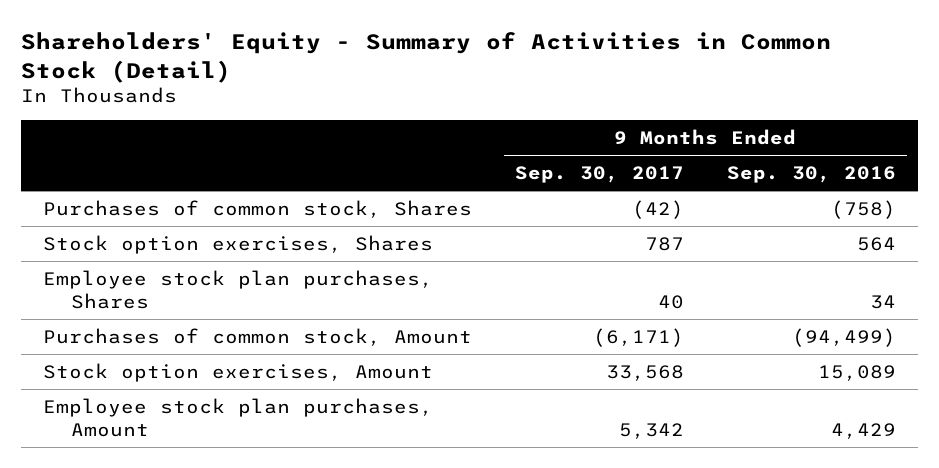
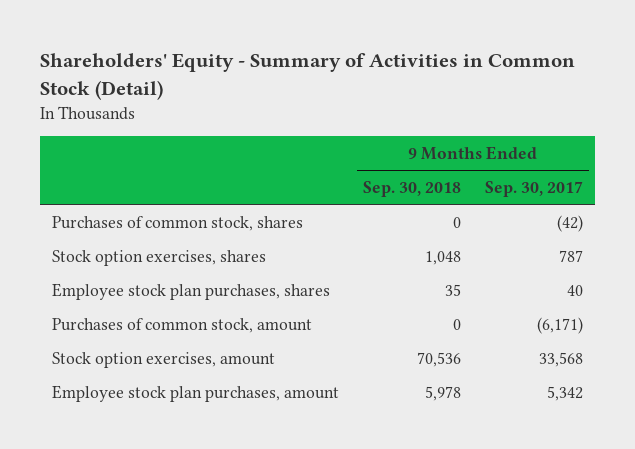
- | 9 Months Ended Sep. 30, 2017 | 9 Months Ended Sep. 30, 2016
+ | 9 Months Ended Sep. 30, 2018 | 9 Months Ended Sep. 30, 2017
- Purchases of common stock, Shares | (42) | (758)
- Stock option exercises, Shares | 787 | 564
- Employee stock plan purchases, Shares | 40 | 34
- Purchases of common stock, Amount | (6,171) | (94,499)
- Stock option exercises, Amount | 33,568 | 15,089
- Employee stock plan purchases, Amount | 5,342 | 4,429
+ Purchases of common stock, shares | 0 | (42)
+ Stock option exercises, shares | 1,048 | 787
+ Employee stock plan purchases, shares | 35 | 40
+ Purchases of common stock, amount | 0 | (6,171)
+ Stock option exercises, amount | 70,536 | 33,568
+ Employee stock plan purchases, amount | 5,978 | 5,342

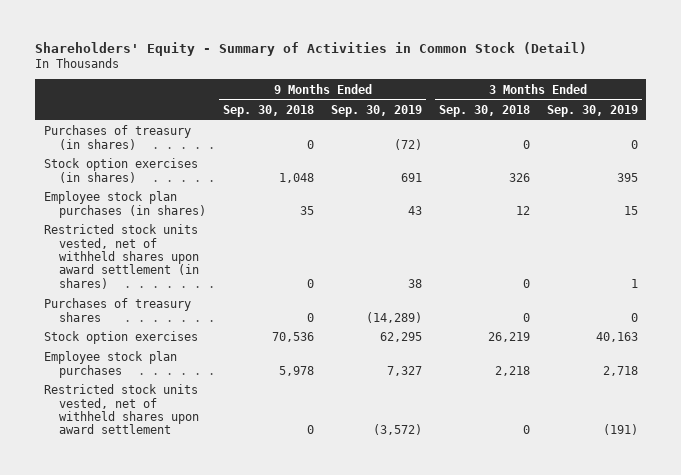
- | 9 Months Ended Sep. 30, 2018 | 9 Months Ended Sep. 30, 2017
+ | 9 Months Ended Sep. 30, 2018 | 9 Months Ended Sep. 30, 2019 | 3 Months Ended Sep. 30, 2018 | 3 Months Ended Sep. 30, 2019
- Purchases of common stock, shares | 0 | (42)
- Stock option exercises, shares | 1,048 | 787
- Employee stock plan purchases, shares | 35 | 40
- Purchases of common stock, amount | 0 | (6,171)
- Stock option exercises, amount | 70,536 | 33,568
- Employee stock plan purchases, amount | 5,978 | 5,342
+ Purchases of treasury (in shares) | 0 | (72) | 0 | 0
+ Stock option exercises (in shares) | 1,048 | 691 | 326 | 395
+ Employee stock plan purchases (in shares) | 35 | 43 | 12 | 15
+ Restricted stock units vested, net of withheld shares upon award settlement (in shares) | 0 | 38 | 0 | 1
+ Purchases of treasury shares | 0 | (14,289) | 0 | 0
+ Stock option exercises | 70,536 | 62,295 | 26,219 | 40,163
+ Employee stock plan purchases | 5,978 | 7,327 | 2,218 | 2,718
+ Restricted stock units vested, net of withheld shares upon award settlement | 0 | (3,572) | 0 | (191)

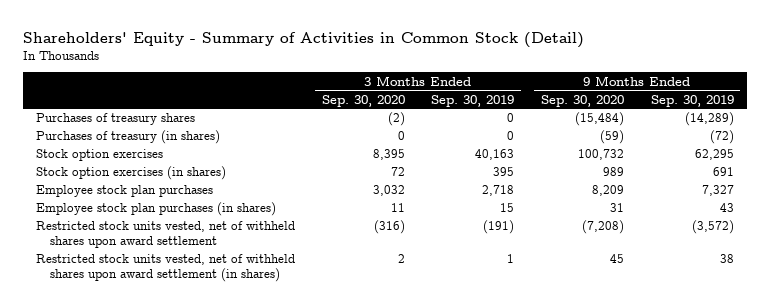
- | 9 Months Ended Sep. 30, 2018 | 9 Months Ended Sep. 30, 2019 | 3 Months Ended Sep. 30, 2018 | 3 Months Ended Sep. 30, 2019
+ | 3 Months Ended Sep. 30, 2020 | 3 Months Ended Sep. 30, 2019 | 9 Months Ended Sep. 30, 2020 | 9 Months Ended Sep. 30, 2019
moved down: Purchases of treasury (in shares) | 0 | 0 | (59) | (72)
moved down: Stock option exercises (in shares) | 72 | 395 | 989 | 691
moved down: Employee stock plan purchases (in shares) | 11 | 15 | 31 | 43
moved down: Restricted stock units vested, net of withheld shares upon award settlement (in shares) | 2 | 1 | 45 | 38

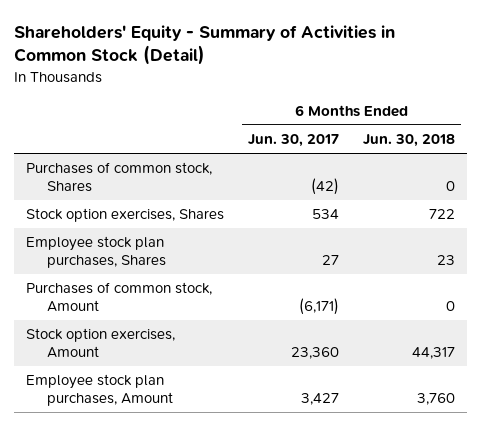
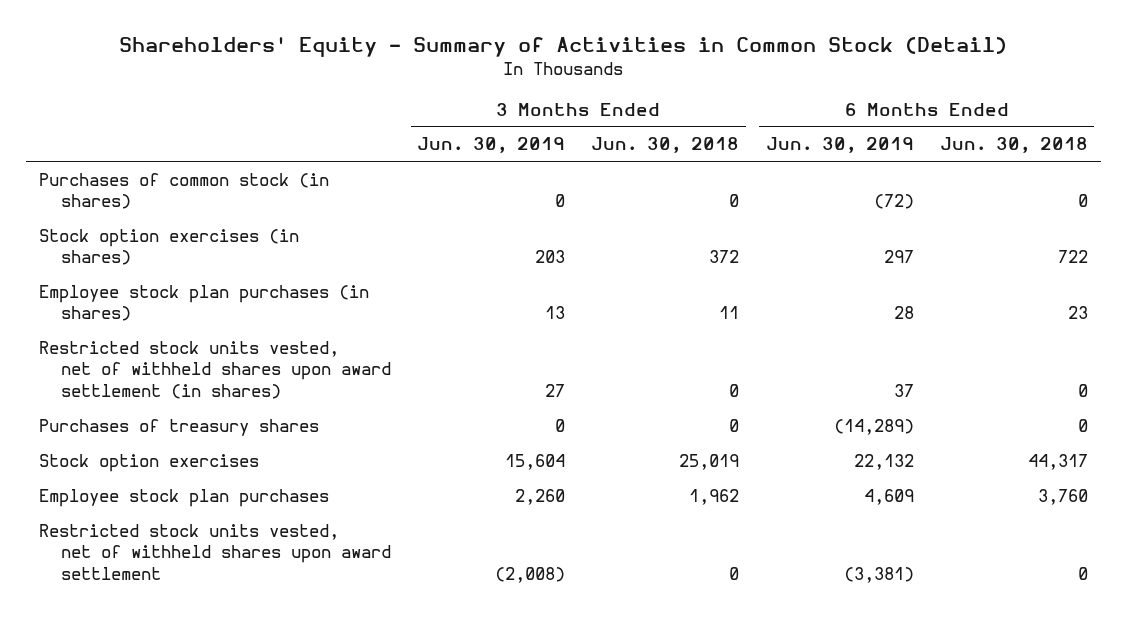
- | 6 Months Ended Jun. 30, 2017 | 6 Months Ended Jun. 30, 2018
+ | 3 Months Ended Jun. 30, 2019 | 3 Months Ended Jun. 30, 2018 | 6 Months Ended Jun. 30, 2019 | 6 Months Ended Jun. 30, 2018
- Purchases of common stock, Shares | (42) | 0
- Stock option exercises, Shares | 534 | 722
- Employee stock plan purchases, Shares | 27 | 23
- Purchases of common stock, Amount | (6,171) | 0
- Stock option exercises, Amount | 23,360 | 44,317
- Employee stock plan purchases, Amount | 3,427 | 3,760
+ Purchases of common stock (in shares) | 0 | 0 | (72) | 0
+ Stock option exercises (in shares) | 203 | 372 | 297 | 722
+ Employee stock plan purchases (in shares) | 13 | 11 | 28 | 23
+ Restricted stock units vested, net of withheld shares upon award settlement (in shares) | 27 | 0 | 37 | 0
+ Purchases of treasury shares | 0 | 0 | (14,289) | 0
+ Stock option exercises | 15,604 | 25,019 | 22,132 | 44,317
+ Employee stock plan purchases | 2,260 | 1,962 | 4,609 | 3,760
+ Restricted stock units vested, net of withheld shares upon award settlement | (2,008) | 0 | (3,381) | 0

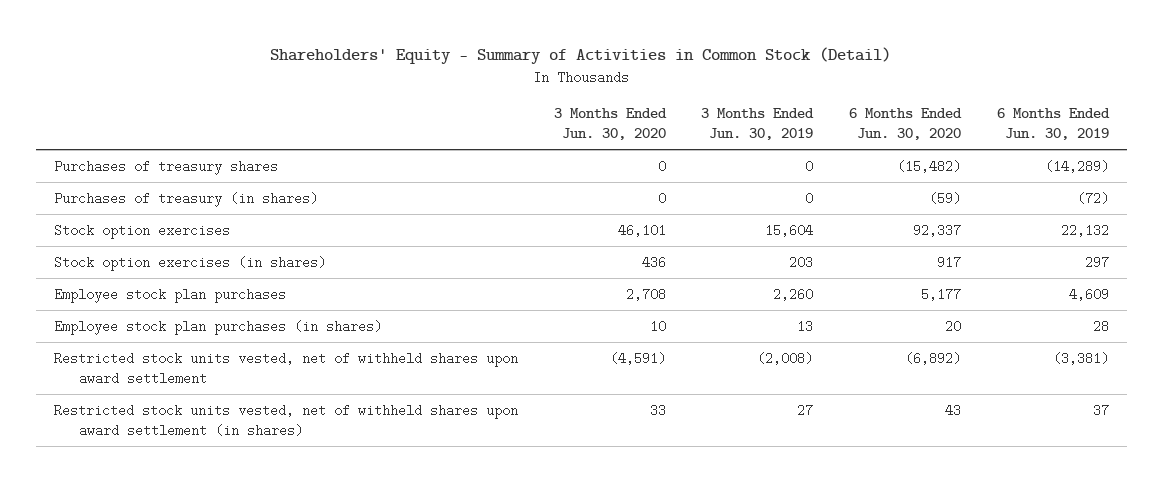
- | 3 Months Ended Jun. 30, 2019 | 3 Months Ended Jun. 30, 2018 | 6 Months Ended Jun. 30, 2019 | 6 Months Ended Jun. 30, 2018
+ | 3 Months Ended Jun. 30, 2020 | 3 Months Ended Jun. 30, 2019 | 6 Months Ended Jun. 30, 2020 | 6 Months Ended Jun. 30, 2019
- Purchases of common stock (in shares) | 0 | 0 | (72) | 0
+ Purchases of treasury (in shares) | 0 | 0 | (59) | (72)
moved down: Stock option exercises (in shares) | 436 | 203 | 917 | 297
moved down: Employee stock plan purchases (in shares) | 10 | 13 | 20 | 28
moved down: Restricted stock units vested, net of withheld shares upon award settlement (in shares) | 33 | 27 | 43 | 37

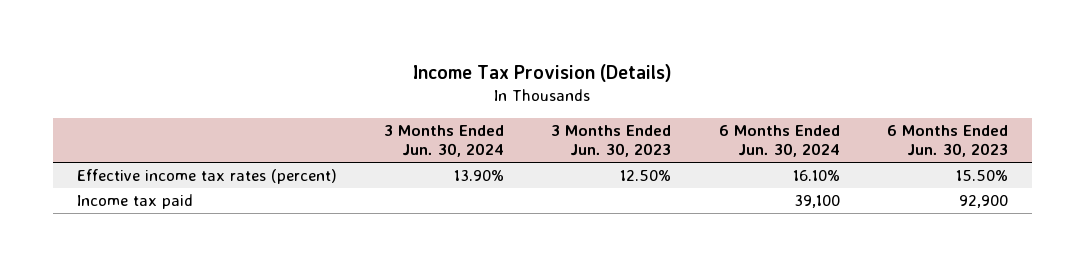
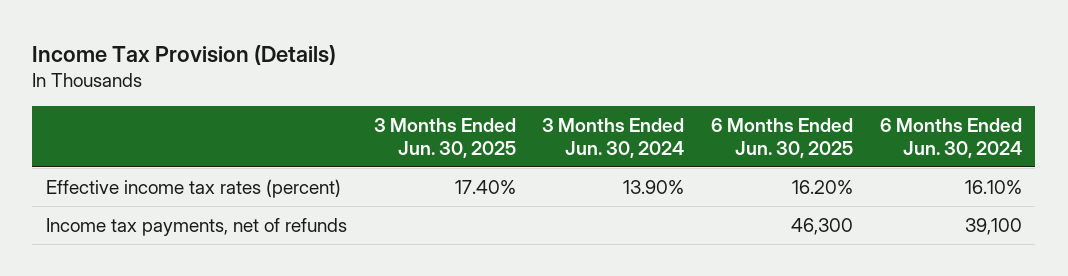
- | 3 Months Ended Jun. 30, 2024 | 3 Months Ended Jun. 30, 2023 | 6 Months Ended Jun. 30, 2024 | 6 Months Ended Jun. 30, 2023
+ | 3 Months Ended Jun. 30, 2025 | 3 Months Ended Jun. 30, 2024 | 6 Months Ended Jun. 30, 2025 | 6 Months Ended Jun. 30, 2024
- Income tax paid | | | 39,100 | 92,900
+ Income tax payments, net of refunds | | | 46,300 | 39,100

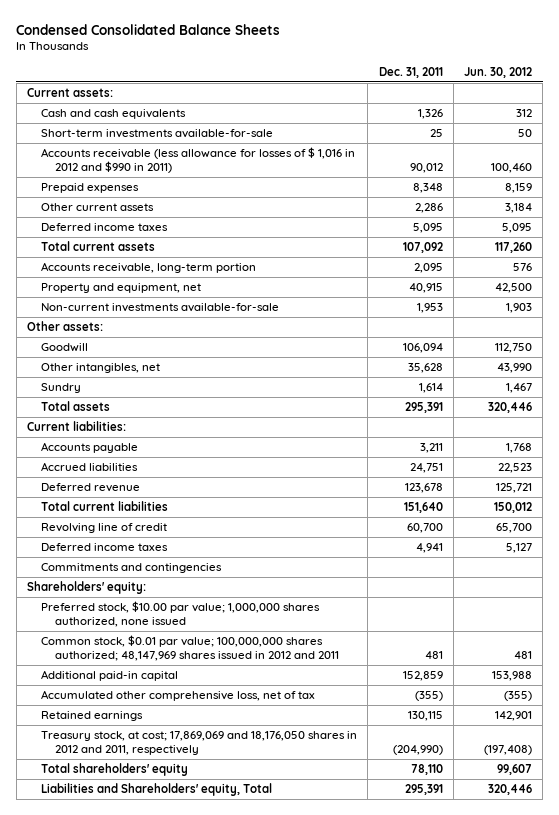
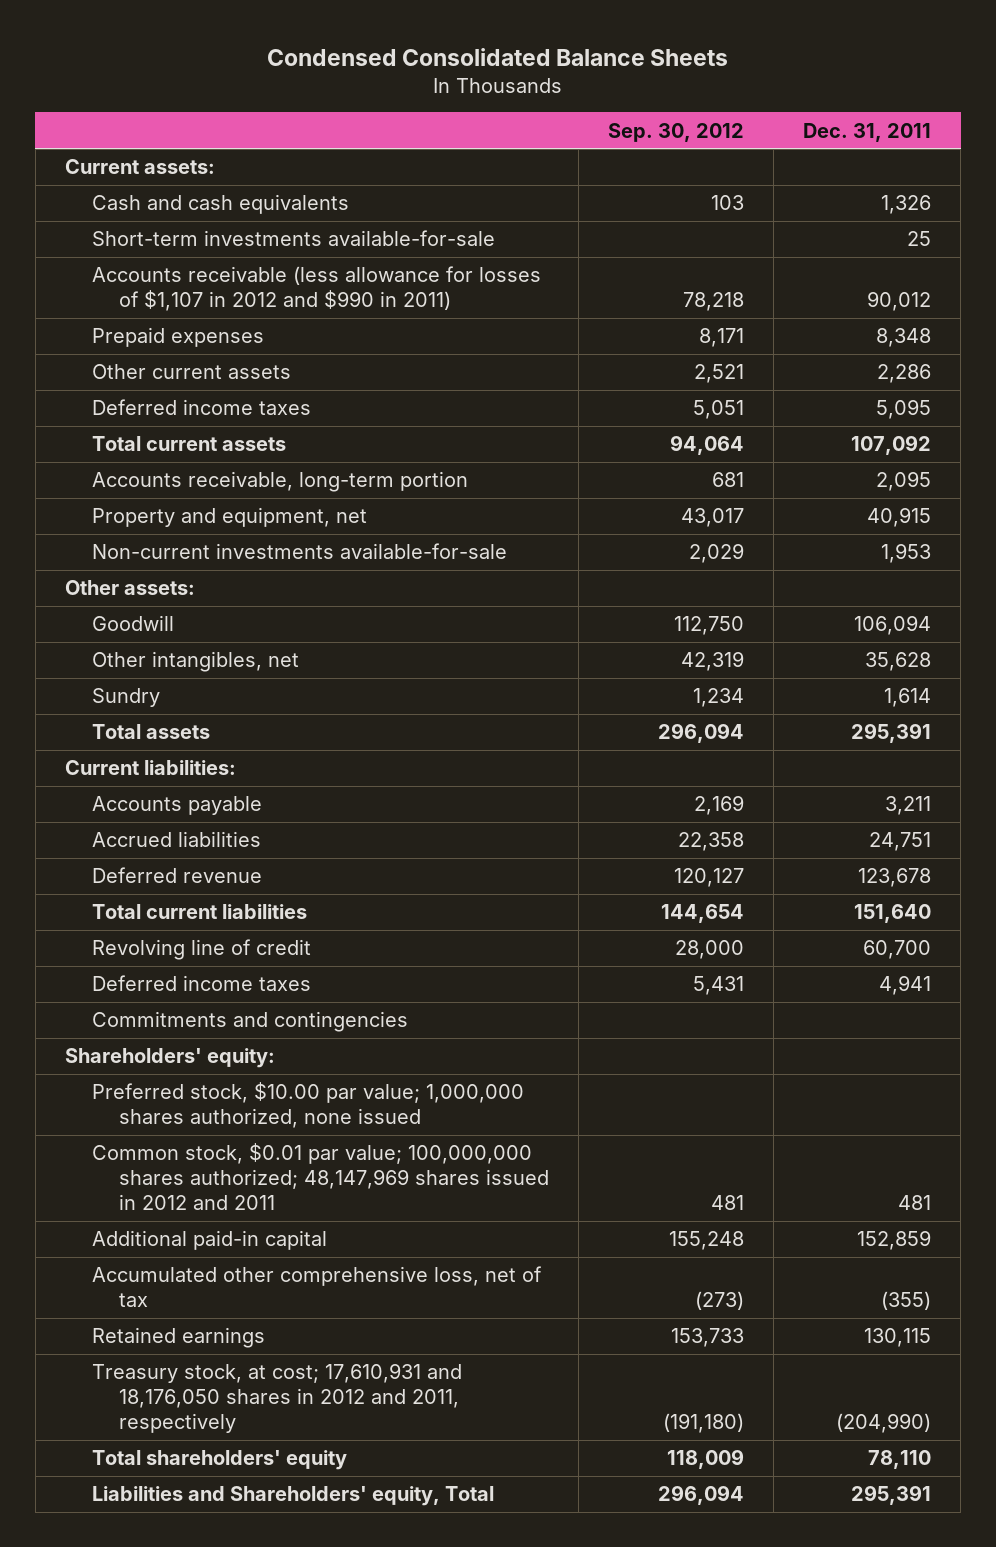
- | Dec. 31, 2011 | Jun. 30, 2012
+ | Sep. 30, 2012 | Dec. 31, 2011
- Accounts receivable (less allowance for losses of $ 1,016 in 2012 and $990 in 2011) | 90,012 | 100,460
+ Accounts receivable (less allowance for losses of $1,107 in 2012 and $990 in 2011) | 78,218 | 90,012
- Treasury stock, at cost; 17,869,069 and 18,176,050 shares in 2012 and 2011, respectively | (204,990) | (197,408)
+ Treasury stock, at cost; 17,610,931 and 18,176,050 shares in 2012 and 2011, respectively | (191,180) | (204,990)

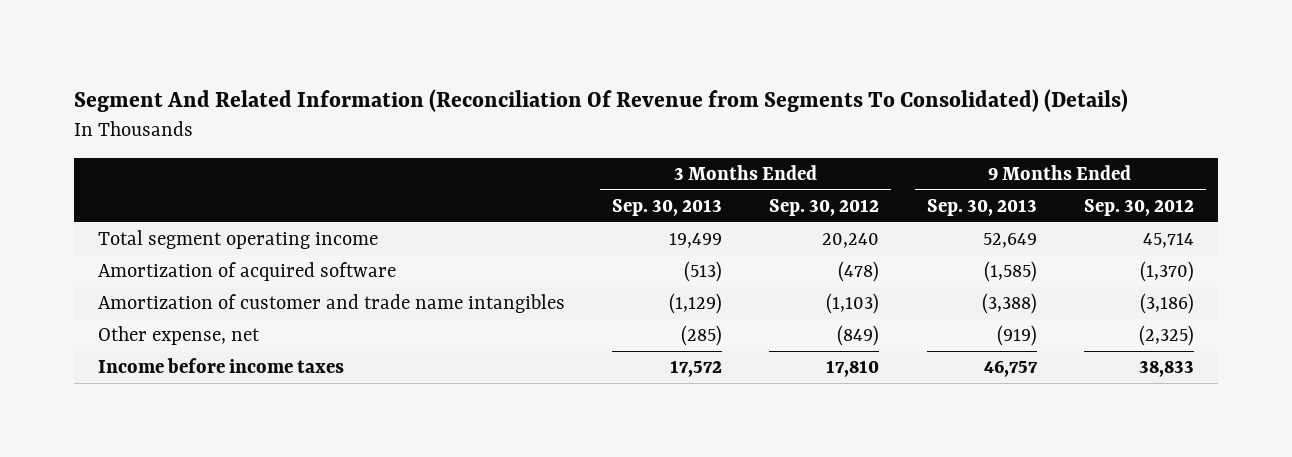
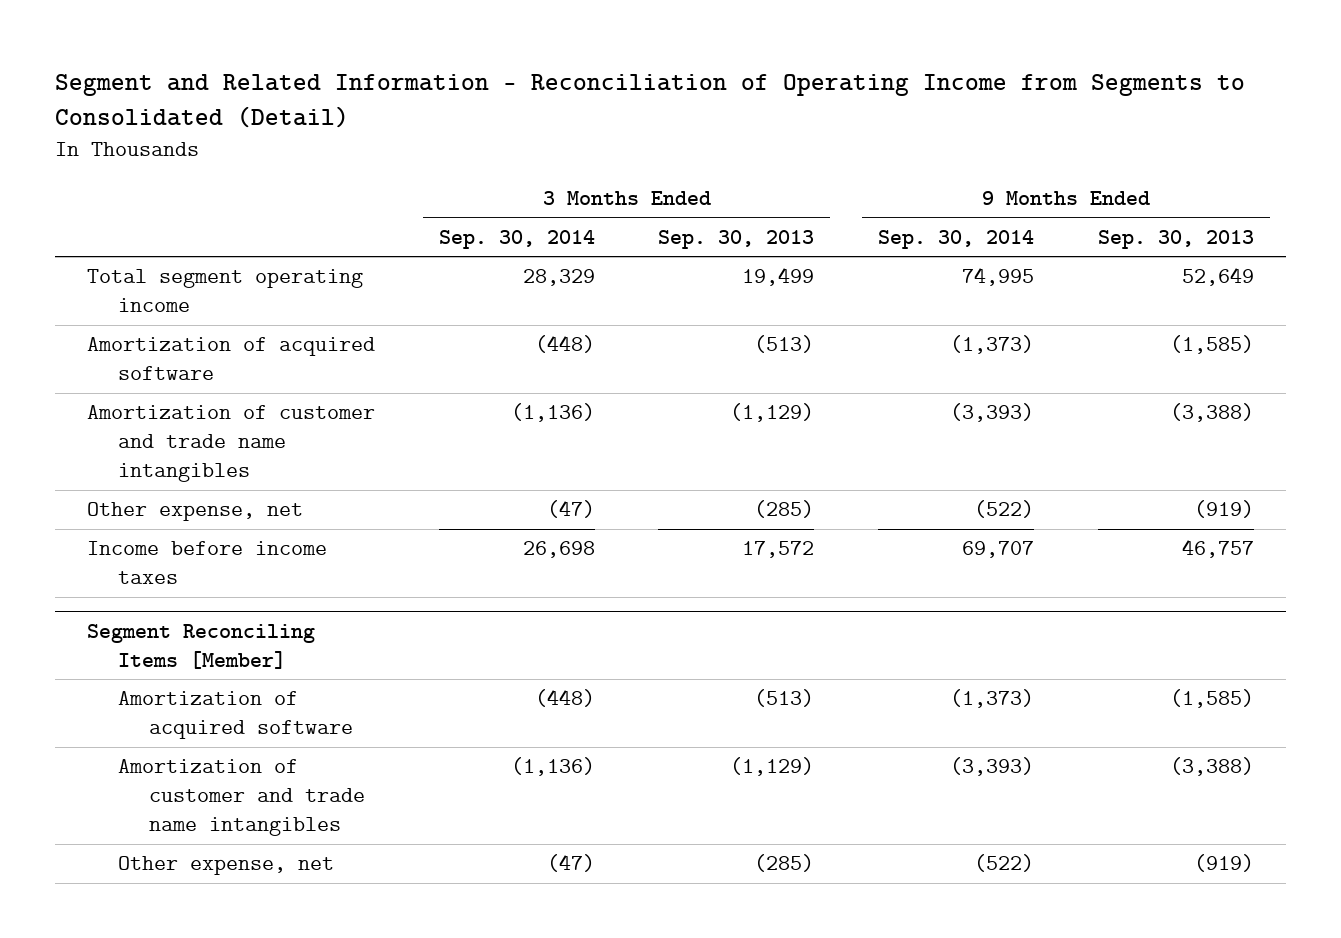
- Segment And Related Information (Reconciliation Of Revenue from Segments To Consolidated) (Details)
+ Segment and Related Information - Reconciliation of Operating Income from Segments to Consolidated (Detail)
- | 3 Months Ended Sep. 30, 2013 | 3 Months Ended Sep. 30, 2012 | 9 Months Ended Sep. 30, 2013 | 9 Months Ended Sep. 30, 2012
+ | 3 Months Ended Sep. 30, 2014 | 3 Months Ended Sep. 30, 2013 | 9 Months Ended Sep. 30, 2014 | 9 Months Ended Sep. 30, 2013
+ Segment Reconciling Items [Member]
+ Amortization of acquired software | (448) | (513) | (1,373) | (1,585)
+ Amortization of customer and trade name intangibles | (1,136) | (1,129) | (3,393) | (3,388)
+ Other expense, net | (47) | (285) | (522) | (919)

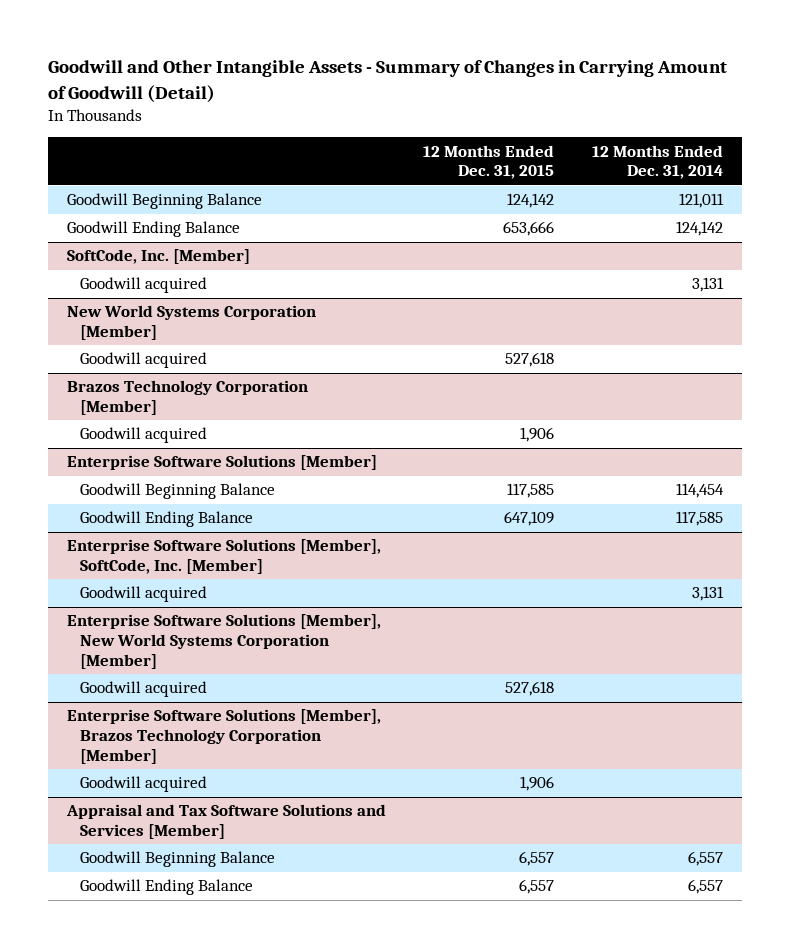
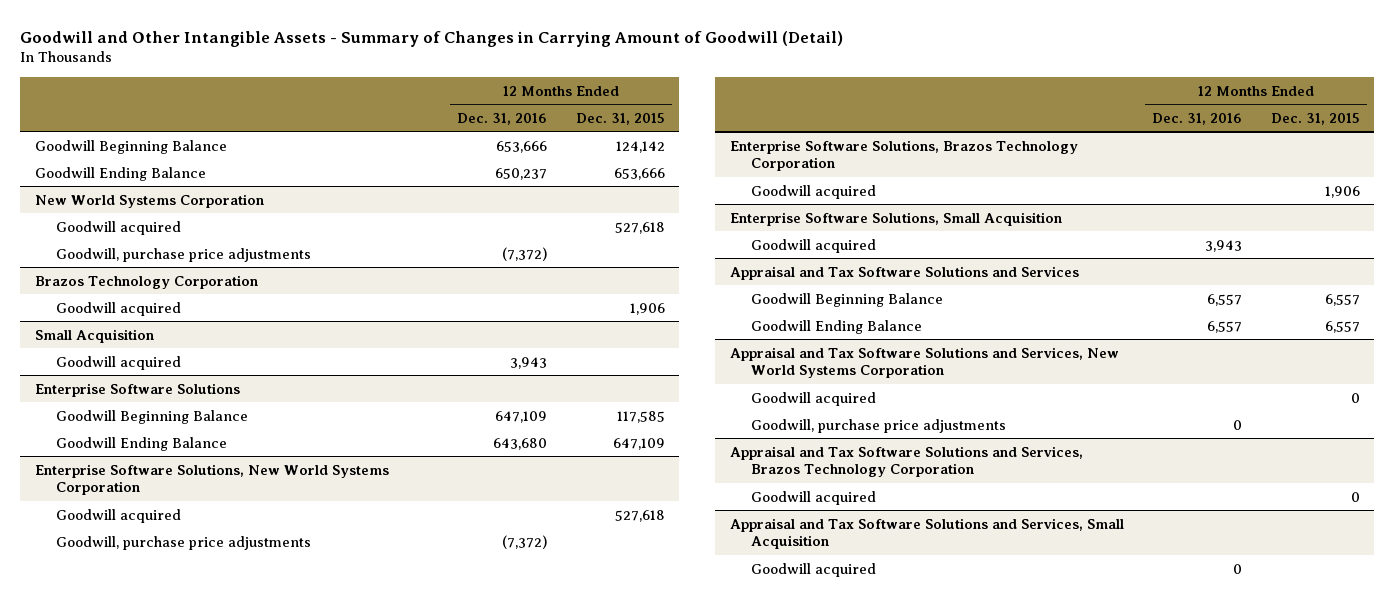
- | 12 Months Ended Dec. 31, 2015 | 12 Months Ended Dec. 31, 2014
+ | 12 Months Ended Dec. 31, 2016 | 12 Months Ended Dec. 31, 2015
- SoftCode, Inc. [Member]
- Goodwill acquired | | 3,131
- New World Systems Corporation [Member]
+ New World Systems Corporation
- Brazos Technology Corporation [Member]
+ Goodwill, purchase price adjustments | (7,372) |
+ Brazos Technology Corporation
- Enterprise Software Solutions [Member]
+ Small Acquisition
+ Goodwill acquired | 3,943 |
+ Enterprise Software Solutions
- Enterprise Software Solutions [Member], SoftCode, Inc. [Member]
- Goodwill acquired | | 3,131
- Enterprise Software Solutions [Member], New World Systems Corporation [Member]
+ Enterprise Software Solutions, New World Systems Corporation
- Enterprise Software Solutions [Member], Brazos Technology Corporation [Member]
+ Goodwill, purchase price adjustments | (7,372) |
+ Enterprise Software Solutions, Brazos Technology Corporation
- Appraisal and Tax Software Solutions and Services [Member]
+ Enterprise Software Solutions, Small Acquisition
+ Goodwill acquired | 3,943 |
+ Appraisal and Tax Software Solutions and Services
+ Appraisal and Tax Software Solutions and Services, New World Systems Corporation
+ Goodwill acquired | | 0
+ Goodwill, purchase price adjustments | 0 |
+ Appraisal and Tax Software Solutions and Services, Brazos Technology Corporation
+ Goodwill acquired | | 0
+ Appraisal and Tax Software Solutions and Services, Small Acquisition
+ Goodwill acquired | 0 |

